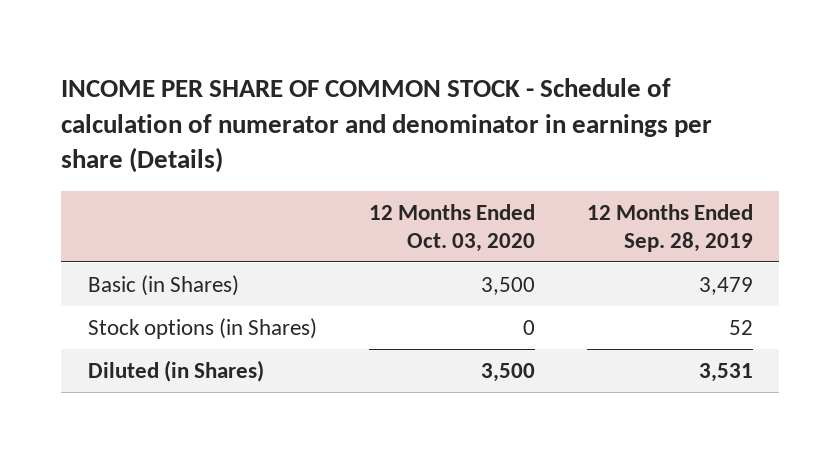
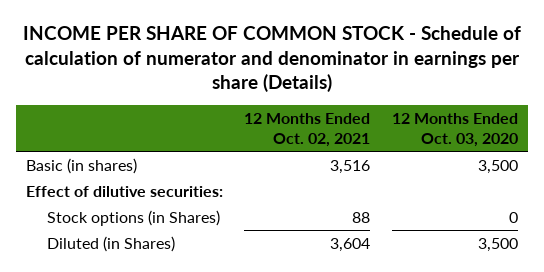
- | 12 Months Ended Oct. 03, 2020 | 12 Months Ended Sep. 28, 2019
+ | 12 Months Ended Oct. 02, 2021 | 12 Months Ended Oct. 03, 2020
- Basic (in Shares) | 3,500 | 3,479
+ Basic (in shares) | 3,516 | 3,500
+ Effect of dilutive securities:

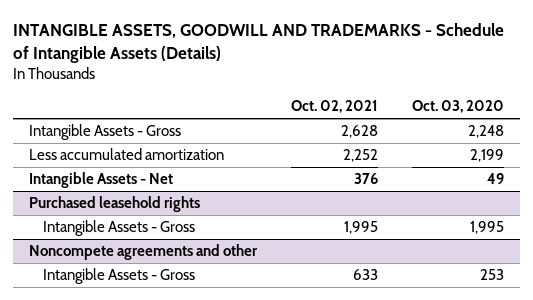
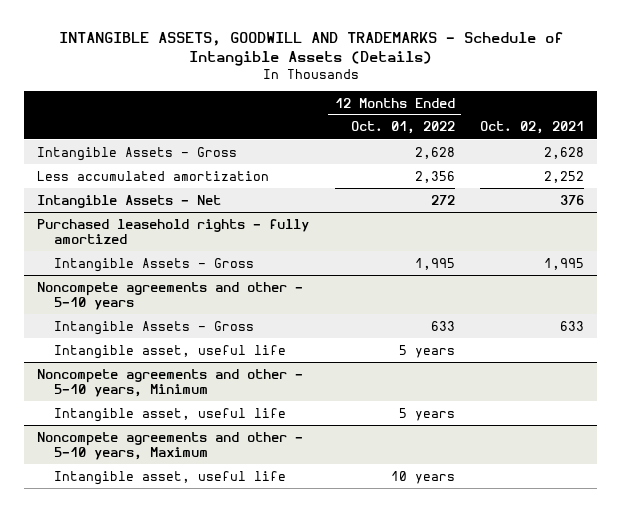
- | Oct. 02, 2021 | Oct. 03, 2020
+ | 12 Months Ended Oct. 01, 2022 | Oct. 02, 2021
- Purchased leasehold rights
+ Purchased leasehold rights - fully amortized
- Noncompete agreements and other
+ Noncompete agreements and other - 5-10 years
+ Intangible asset, useful life | 5 years |
+ Noncompete agreements and other - 5-10 years, Minimum
+ Intangible asset, useful life | 5 years |
+ Noncompete agreements and other - 5-10 years, Maximum
+ Intangible asset, useful life | 10 years |

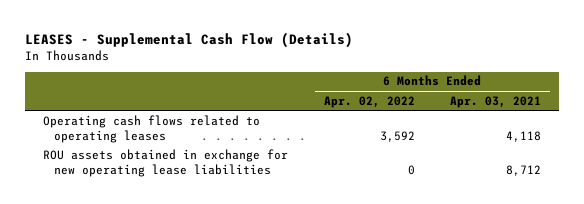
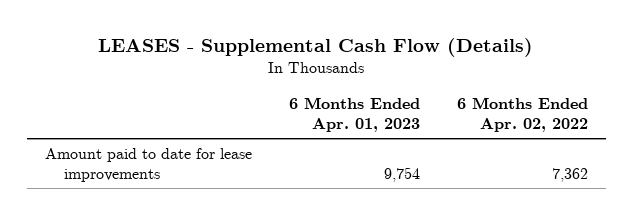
- | 6 Months Ended Apr. 02, 2022 | 6 Months Ended Apr. 03, 2021
+ | 6 Months Ended Apr. 01, 2023 | 6 Months Ended Apr. 02, 2022
- Operating cash flows related to operating leases | 3,592 | 4,118
- ROU assets obtained in exchange for new operating lease liabilities | 0 | 8,712
+ Amount paid to date for lease improvements | 9,754 | 7,362

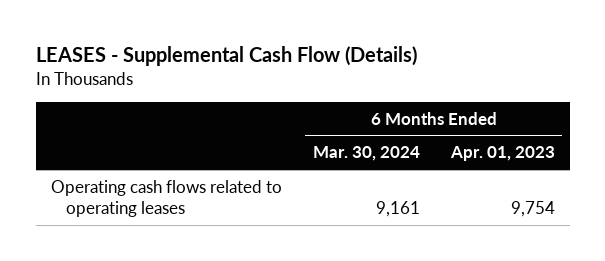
- | 6 Months Ended Apr. 01, 2023 | 6 Months Ended Apr. 02, 2022
+ | 6 Months Ended Mar. 30, 2024 | 6 Months Ended Apr. 01, 2023
- Amount paid to date for lease improvements | 9,754 | 7,362
+ Operating cash flows related to operating leases | 9,161 | 9,754

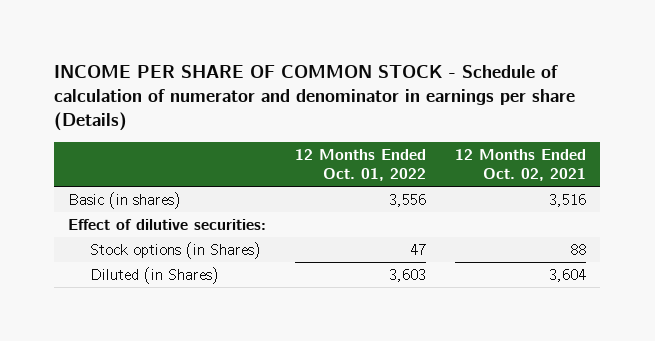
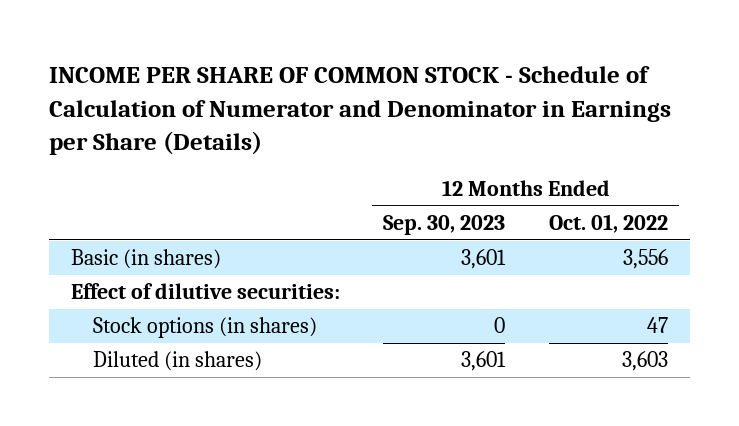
- INCOME PER SHARE OF COMMON STOCK - Schedule of calculation of numerator and denominator in earnings per share (Details)
+ INCOME PER SHARE OF COMMON STOCK - Schedule of Calculation of Numerator and Denominator in Earnings per Share (Details)
- | 12 Months Ended Oct. 01, 2022 | 12 Months Ended Oct. 02, 2021
+ | 12 Months Ended Sep. 30, 2023 | 12 Months Ended Oct. 01, 2022
- Stock options (in Shares) | 47 | 88
- Diluted (in Shares) | 3,603 | 3,604
+ Stock options (in shares) | 0 | 47
+ Diluted (in shares) | 3,601 | 3,603

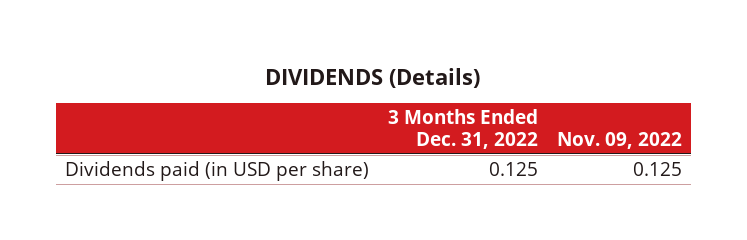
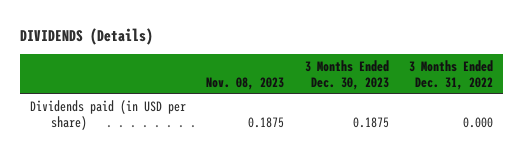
- | 3 Months Ended Dec. 31, 2022 | Nov. 09, 2022
+ | Nov. 08, 2023 | 3 Months Ended Dec. 30, 2023 | 3 Months Ended Dec. 31, 2022
- Dividends paid (in USD per share) | 0.125 | 0.125
+ Dividends paid (in USD per share) | 0.1875 | 0.1875 | 0.000

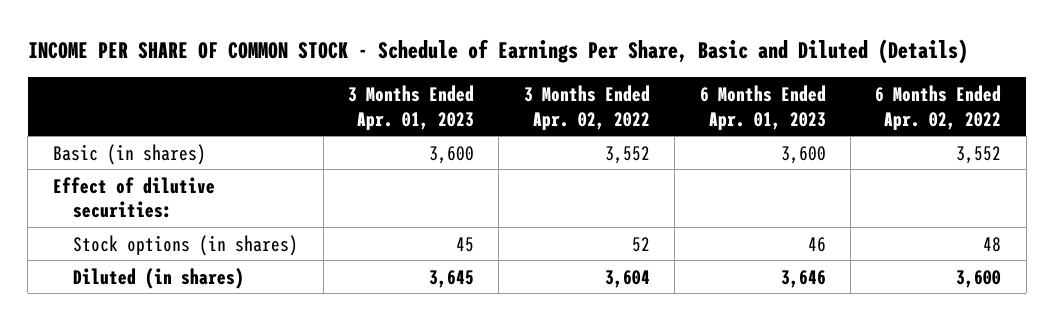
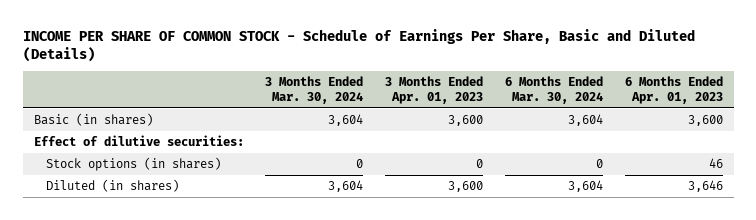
- | 3 Months Ended Apr. 01, 2023 | 3 Months Ended Apr. 02, 2022 | 6 Months Ended Apr. 01, 2023 | 6 Months Ended Apr. 02, 2022
+ | 3 Months Ended Mar. 30, 2024 | 3 Months Ended Apr. 01, 2023 | 6 Months Ended Mar. 30, 2024 | 6 Months Ended Apr. 01, 2023
- Stock options (in shares) | 45 | 52 | 46 | 48
- Diluted (in shares) | 3,645 | 3,604 | 3,646 | 3,600
+ Stock options (in shares) | 0 | 0 | 0 | 46
+ Diluted (in shares) | 3,604 | 3,600 | 3,604 | 3,646

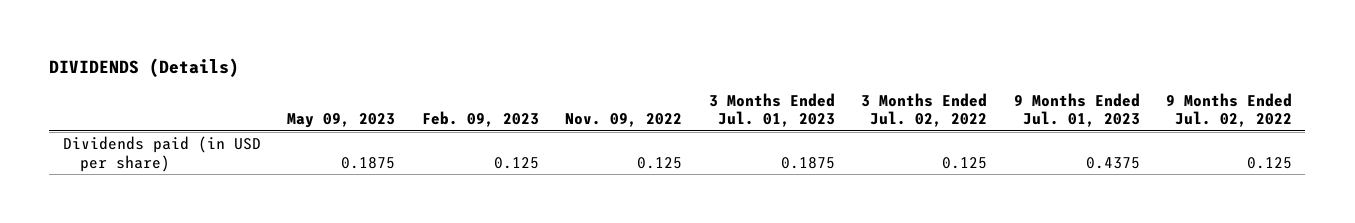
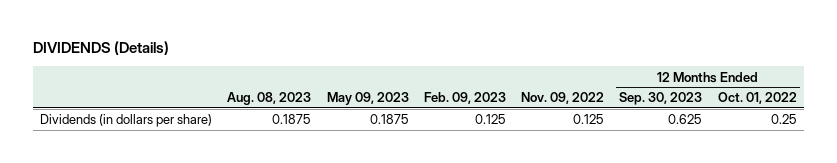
- | May 09, 2023 | Feb. 09, 2023 | Nov. 09, 2022 | 3 Months Ended Jul. 01, 2023 | 3 Months Ended Jul. 02, 2022 | 9 Months Ended Jul. 01, 2023 | 9 Months Ended Jul. 02, 2022
+ | Aug. 08, 2023 | May 09, 2023 | Feb. 09, 2023 | Nov. 09, 2022 | 12 Months Ended Sep. 30, 2023 | 12 Months Ended Oct. 01, 2022
- Dividends paid (in USD per share) | 0.1875 | 0.125 | 0.125 | 0.1875 | 0.125 | 0.4375 | 0.125
+ Dividends (in dollars per share) | 0.1875 | 0.1875 | 0.125 | 0.125 | 0.625 | 0.25

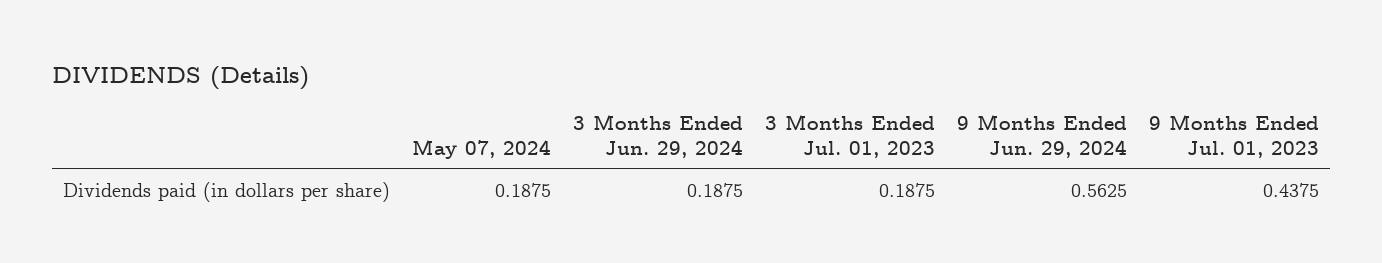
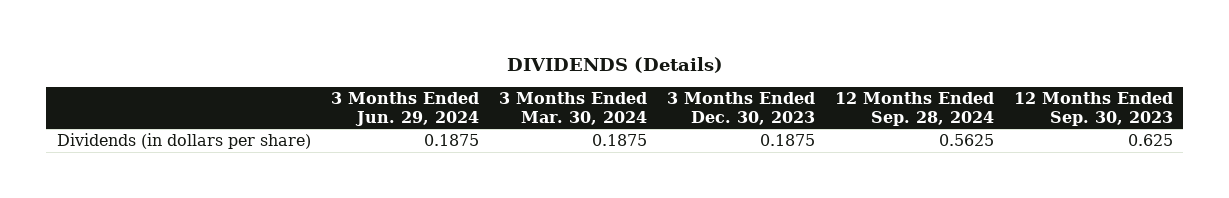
- | May 07, 2024 | 3 Months Ended Jun. 29, 2024 | 3 Months Ended Jul. 01, 2023 | 9 Months Ended Jun. 29, 2024 | 9 Months Ended Jul. 01, 2023
+ | 3 Months Ended Jun. 29, 2024 | 3 Months Ended Mar. 30, 2024 | 3 Months Ended Dec. 30, 2023 | 12 Months Ended Sep. 28, 2024 | 12 Months Ended Sep. 30, 2023
- Dividends paid (in dollars per share) | 0.1875 | 0.1875 | 0.1875 | 0.5625 | 0.4375
+ Dividends (in dollars per share) | 0.1875 | 0.1875 | 0.1875 | 0.5625 | 0.625

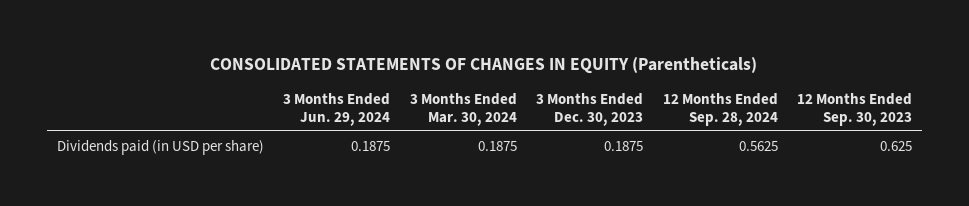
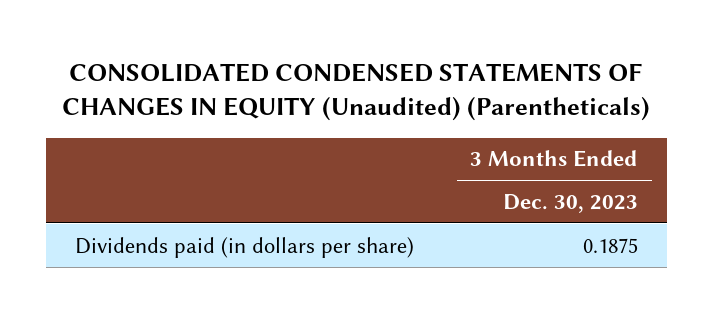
- CONSOLIDATED STATEMENTS OF CHANGES IN EQUITY (Parentheticals)
+ CONSOLIDATED CONDENSED STATEMENTS OF CHANGES IN EQUITY (Unaudited) (Parentheticals)
- | 3 Months Ended Jun. 29, 2024 | 3 Months Ended Mar. 30, 2024 | 3 Months Ended Dec. 30, 2023 | 12 Months Ended Sep. 28, 2024 | 12 Months Ended Sep. 30, 2023
+ | 3 Months Ended Dec. 30, 2023
- Dividends paid (in USD per share) | 0.1875 | 0.1875 | 0.1875 | 0.5625 | 0.625
+ Dividends paid (in dollars per share) | 0.1875

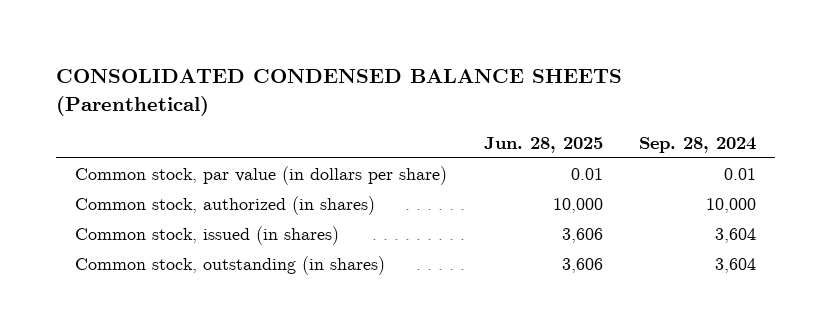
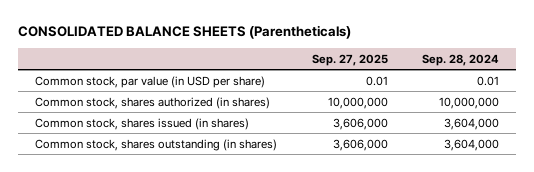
- CONSOLIDATED CONDENSED BALANCE SHEETS (Parenthetical)
+ CONSOLIDATED BALANCE SHEETS (Parentheticals)
- | Jun. 28, 2025 | Sep. 28, 2024
+ | Sep. 27, 2025 | Sep. 28, 2024
- Common stock, par value (in dollars per share) | 0.01 | 0.01
- Common stock, authorized (in shares) | 10,000 | 10,000
- Common stock, issued (in shares) | 3,606 | 3,604
- Common stock, outstanding (in shares) | 3,606 | 3,604
+ Common stock, par value (in USD per share) | 0.01 | 0.01
+ Common stock, shares authorized (in shares) | 10,000,000 | 10,000,000
+ Common stock, shares issued (in shares) | 3,606,000 | 3,604,000
+ Common stock, shares outstanding (in shares) | 3,606,000 | 3,604,000

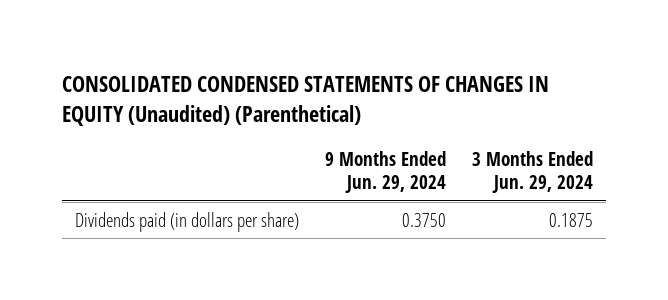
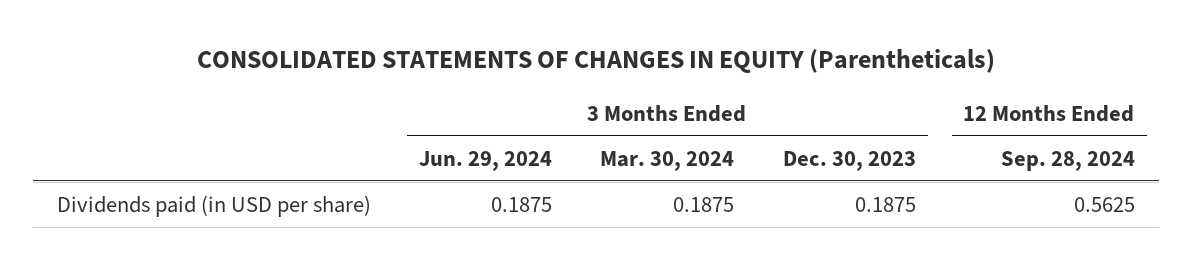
- CONSOLIDATED CONDENSED STATEMENTS OF CHANGES IN EQUITY (Unaudited) (Parenthetical)
+ CONSOLIDATED STATEMENTS OF CHANGES IN EQUITY (Parentheticals)
- | 9 Months Ended Jun. 29, 2024 | 3 Months Ended Jun. 29, 2024
+ | 3 Months Ended Jun. 29, 2024 | 3 Months Ended Mar. 30, 2024 | 3 Months Ended Dec. 30, 2023 | 12 Months Ended Sep. 28, 2024
- Dividends paid (in dollars per share) | 0.3750 | 0.1875
+ Dividends paid (in USD per share) | 0.1875 | 0.1875 | 0.1875 | 0.5625

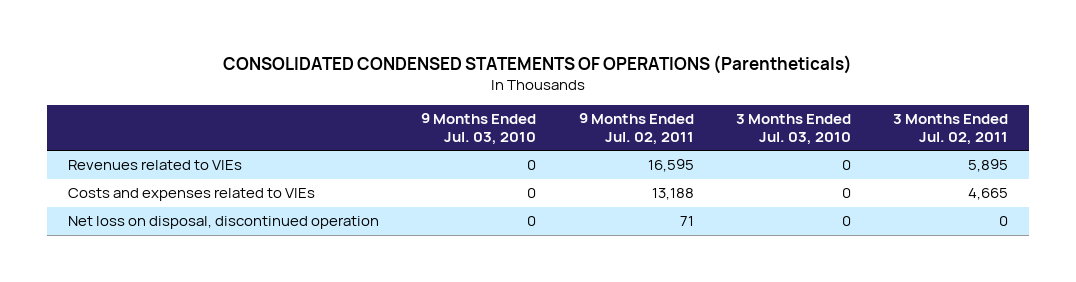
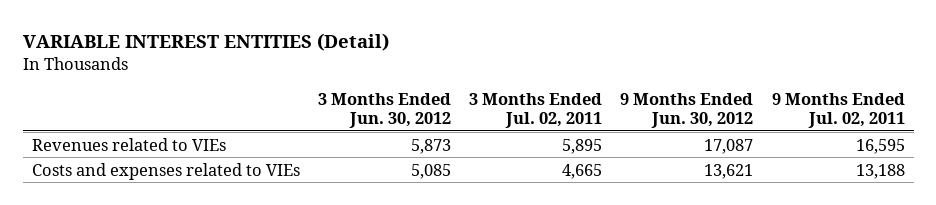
- CONSOLIDATED CONDENSED STATEMENTS OF OPERATIONS (Parentheticals)
+ VARIABLE INTEREST ENTITIES (Detail)
- | 9 Months Ended Jul. 03, 2010 | 9 Months Ended Jul. 02, 2011 | 3 Months Ended Jul. 03, 2010 | 3 Months Ended Jul. 02, 2011
+ | 3 Months Ended Jun. 30, 2012 | 3 Months Ended Jul. 02, 2011 | 9 Months Ended Jun. 30, 2012 | 9 Months Ended Jul. 02, 2011
- Net loss on disposal, discontinued operation | 0 | 71 | 0 | 0

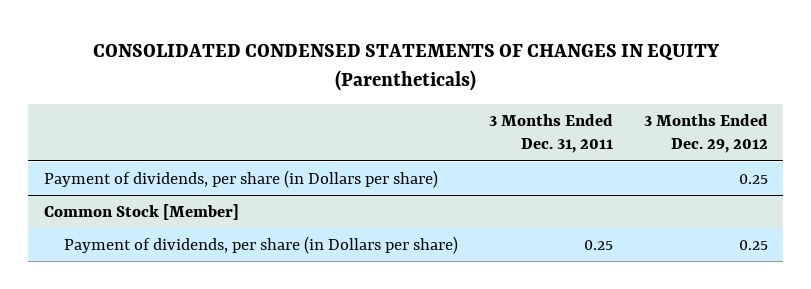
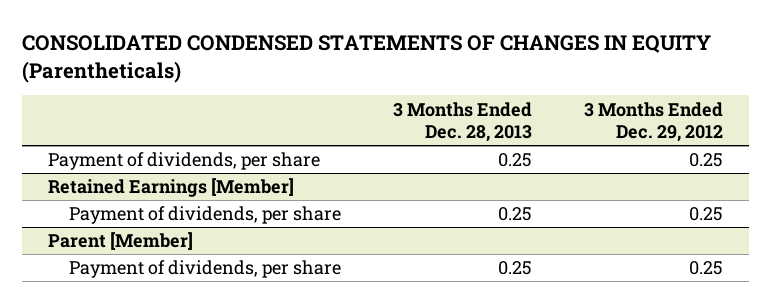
- | 3 Months Ended Dec. 31, 2011 | 3 Months Ended Dec. 29, 2012
+ | 3 Months Ended Dec. 28, 2013 | 3 Months Ended Dec. 29, 2012
- Payment of dividends, per share (in Dollars per share) | | 0.25
- Common Stock [Member]
- Payment of dividends, per share (in Dollars per share) | 0.25 | 0.25
+ Payment of dividends, per share | 0.25 | 0.25
+ Retained Earnings [Member]
+ Payment of dividends, per share | 0.25 | 0.25
+ Parent [Member]
+ Payment of dividends, per share | 0.25 | 0.25

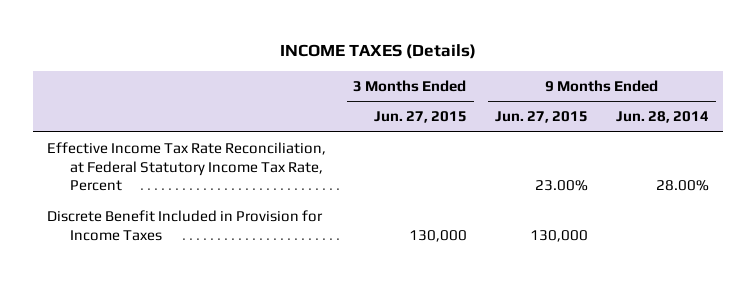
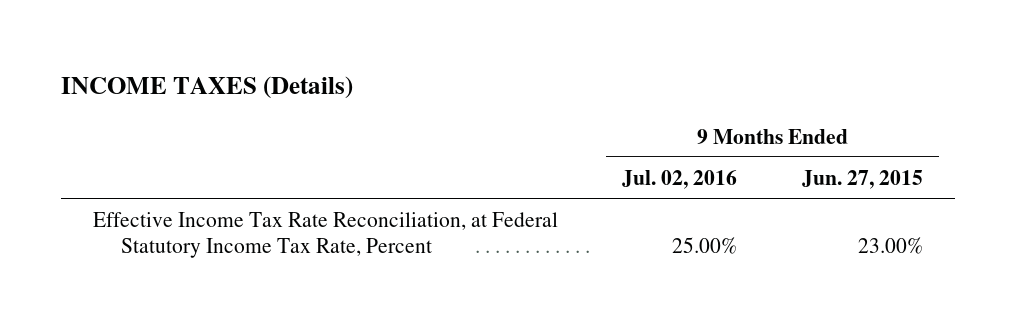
- | 3 Months Ended Jun. 27, 2015 | 9 Months Ended Jun. 27, 2015 | 9 Months Ended Jun. 28, 2014
+ | 9 Months Ended Jul. 02, 2016 | 9 Months Ended Jun. 27, 2015
- Discrete Benefit Included in Provision for Income Taxes | 130,000 | 130,000 |

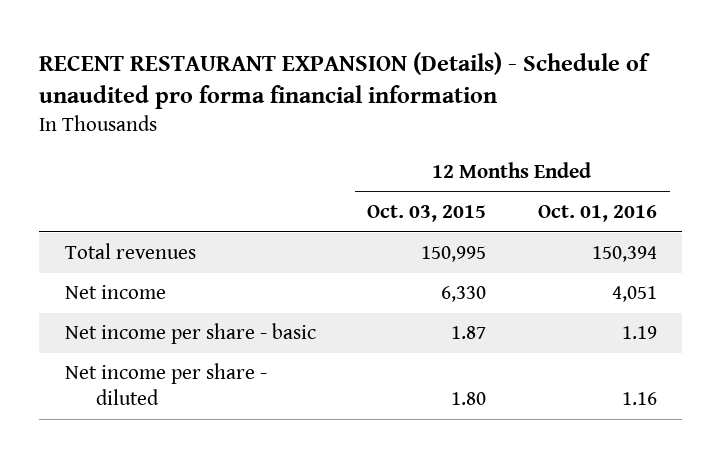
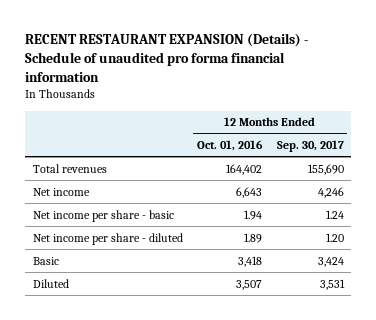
- | 12 Months Ended Oct. 03, 2015 | 12 Months Ended Oct. 01, 2016
+ | 12 Months Ended Oct. 01, 2016 | 12 Months Ended Sep. 30, 2017
- Total revenues | 150,995 | 150,394
- Net income | 6,330 | 4,051
- Net income per share - basic | 1.87 | 1.19
- Net income per share - diluted | 1.80 | 1.16
+ Total revenues | 164,402 | 155,690
+ Net income | 6,643 | 4,246
+ Net income per share - basic | 1.94 | 1.24
+ Net income per share - diluted | 1.89 | 1.20
+ Basic | 3,418 | 3,424
+ Diluted | 3,507 | 3,531

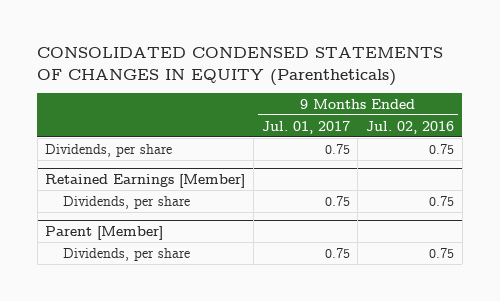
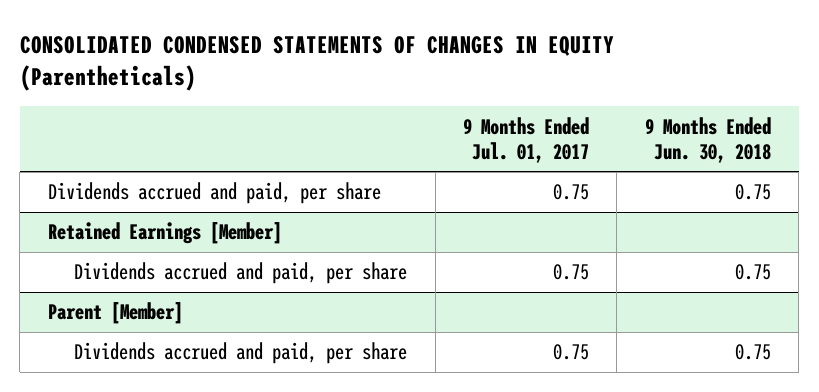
- | 9 Months Ended Jul. 01, 2017 | 9 Months Ended Jul. 02, 2016
+ | 9 Months Ended Jul. 01, 2017 | 9 Months Ended Jun. 30, 2018
- Dividends, per share | 0.75 | 0.75
+ Dividends accrued and paid, per share | 0.75 | 0.75
@ Retained Earnings [Member]
- Dividends, per share | 0.75 | 0.75
+ Dividends accrued and paid, per share | 0.75 | 0.75
@ Parent [Member]
- Dividends, per share | 0.75 | 0.75
+ Dividends accrued and paid, per share | 0.75 | 0.75

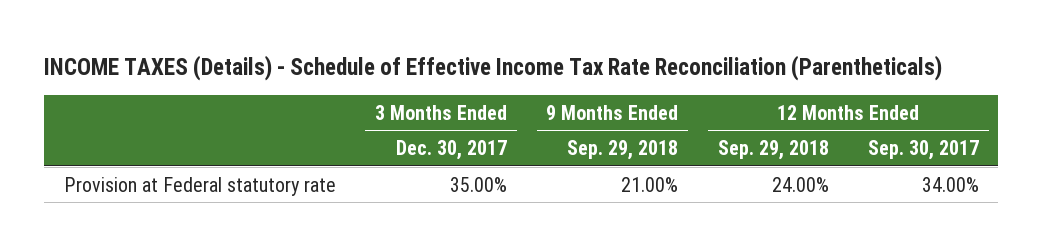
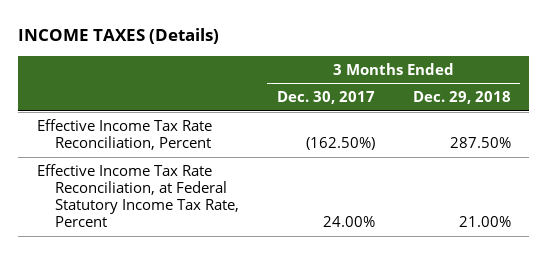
- INCOME TAXES (Details) - Schedule of Effective Income Tax Rate Reconciliation (Parentheticals)
+ INCOME TAXES (Details)
- | 3 Months Ended Dec. 30, 2017 | 9 Months Ended Sep. 29, 2018 | 12 Months Ended Sep. 29, 2018 | 12 Months Ended Sep. 30, 2017
+ | 3 Months Ended Dec. 30, 2017 | 3 Months Ended Dec. 29, 2018
- Provision at Federal statutory rate | 35.00% | 21.00% | 24.00% | 34.00%
+ Effective Income Tax Rate Reconciliation, Percent | (162.50%) | 287.50%
+ Effective Income Tax Rate Reconciliation, at Federal Statutory Income Tax Rate, Percent | 24.00% | 21.00%

